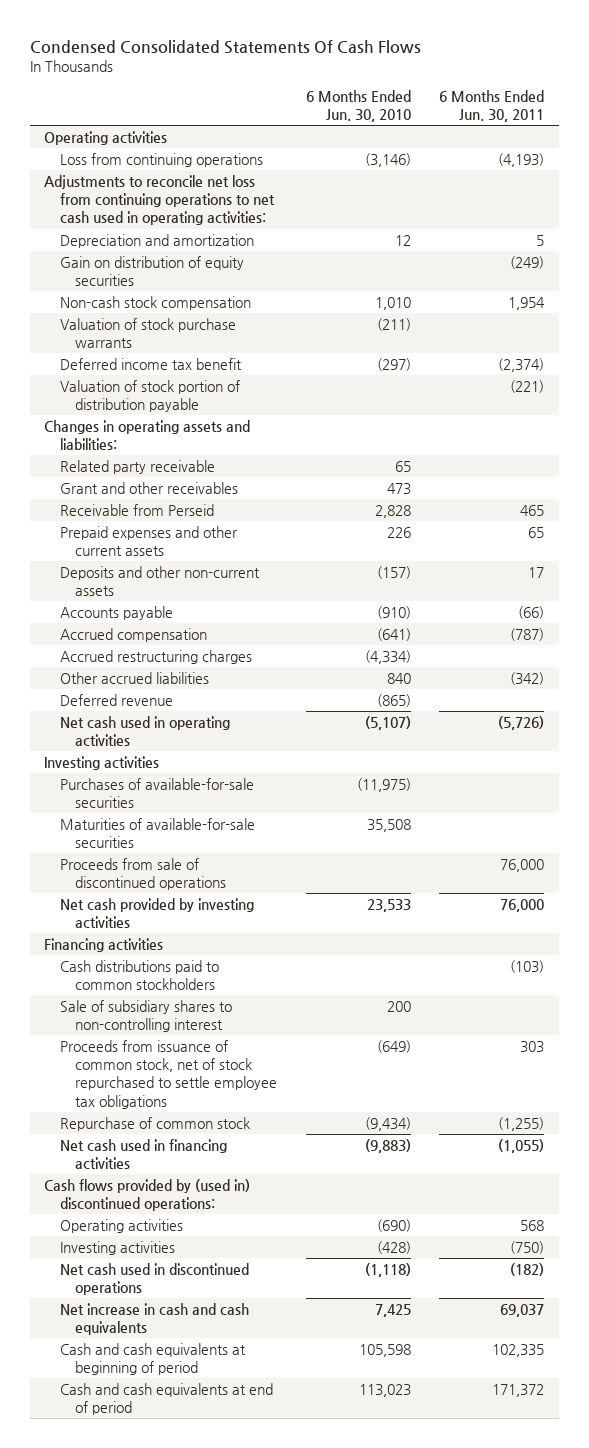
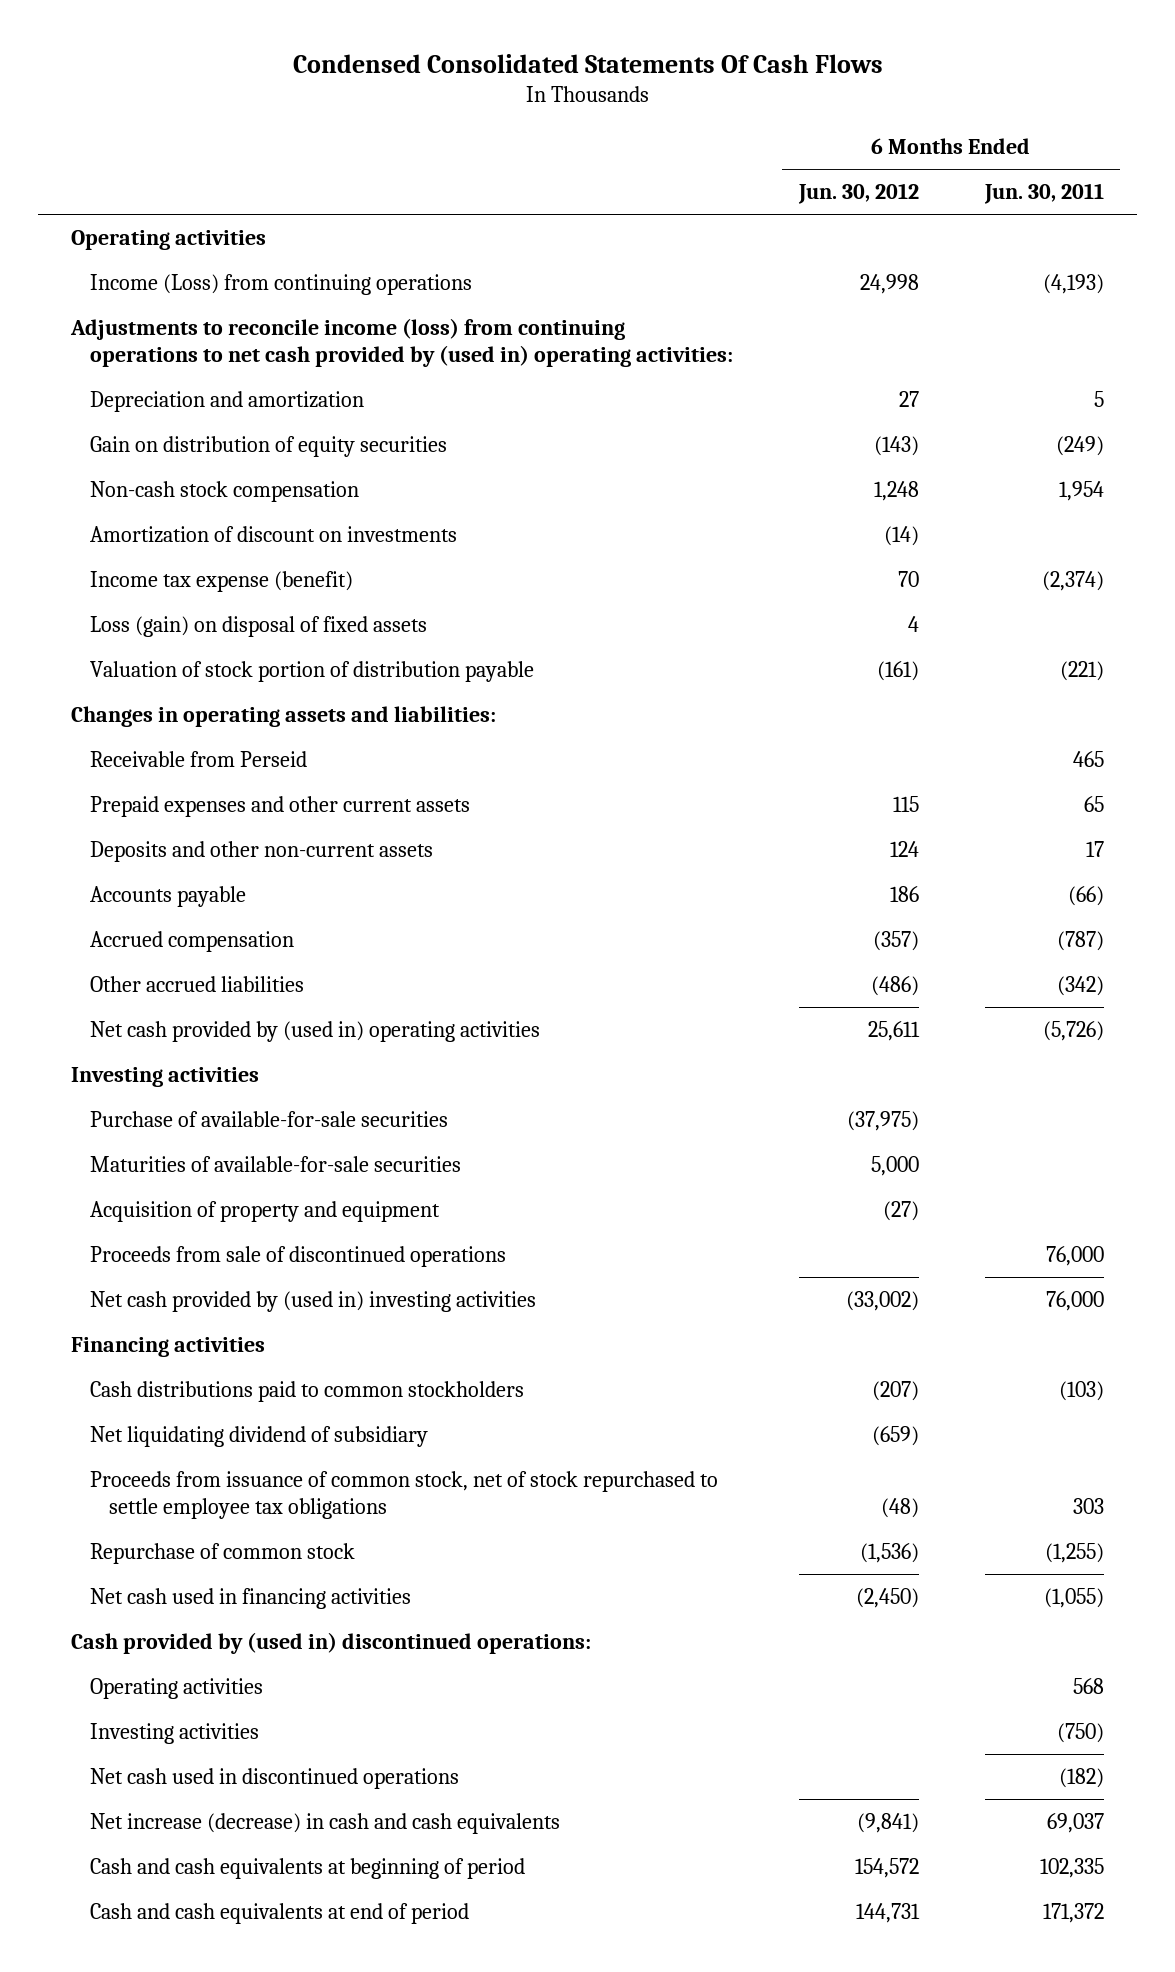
- | 6 Months Ended Jun. 30, 2010 | 6 Months Ended Jun. 30, 2011
+ | 6 Months Ended Jun. 30, 2012 | 6 Months Ended Jun. 30, 2011
- Loss from continuing operations | (3,146) | (4,193)
- Adjustments to reconcile net loss from continuing operations to net cash used in operating activities:
+ Income (Loss) from continuing operations | 24,998 | (4,193)
+ Adjustments to reconcile income (loss) from continuing operations to net cash provided by (used in) operating activities:
- Valuation of stock purchase warrants | (211) |
- Deferred income tax benefit | (297) | (2,374)
+ Amortization of discount on investments | (14) |
+ Income tax expense (benefit) | 70 | (2,374)
+ Loss (gain) on disposal of fixed assets | 4 |
- Related party receivable | 65 |
- Grant and other receivables | 473 |
- Accrued restructuring charges | (4,334) |
- Deferred revenue | (865) |
- Net cash used in operating activities | (5,107) | (5,726)
+ Net cash provided by (used in) operating activities | 25,611 | (5,726)
- Purchases of available-for-sale securities | (11,975) |
+ Purchase of available-for-sale securities | (37,975) |
+ Acquisition of property and equipment | (27) |
- Net cash provided by investing activities | 23,533 | 76,000
+ Net cash provided by (used in) investing activities | (33,002) | 76,000
- Sale of subsidiary shares to non-controlling interest | 200 |
+ Net liquidating dividend of subsidiary | (659) |
- Cash flows provided by (used in) discontinued operations:
+ Cash provided by (used in) discontinued operations:
- Net increase in cash and cash equivalents | 7,425 | 69,037
+ Net increase (decrease) in cash and cash equivalents | (9,841) | 69,037

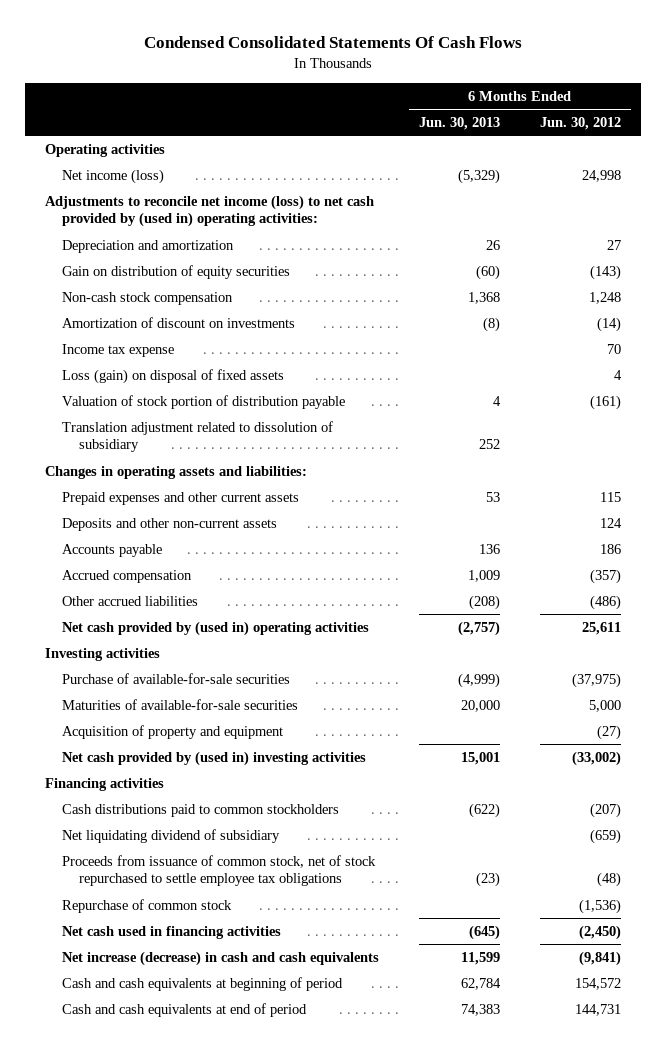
- | 6 Months Ended Jun. 30, 2012 | 6 Months Ended Jun. 30, 2011
+ | 6 Months Ended Jun. 30, 2013 | 6 Months Ended Jun. 30, 2012
- Income (Loss) from continuing operations | 24,998 | (4,193)
- Adjustments to reconcile income (loss) from continuing operations to net cash provided by (used in) operating activities:
+ Net income (loss) | (5,329) | 24,998
+ Adjustments to reconcile net income (loss) to net cash provided by (used in) operating activities:
- Income tax expense (benefit) | 70 | (2,374)
+ Income tax expense | | 70
+ Translation adjustment related to dissolution of subsidiary | 252 |
- Receivable from Perseid | | 465
- Proceeds from sale of discontinued operations | | 76,000
- Cash provided by (used in) discontinued operations:
- Operating activities | | 568
- Investing activities | | (750)
- Net cash used in discontinued operations | | (182)

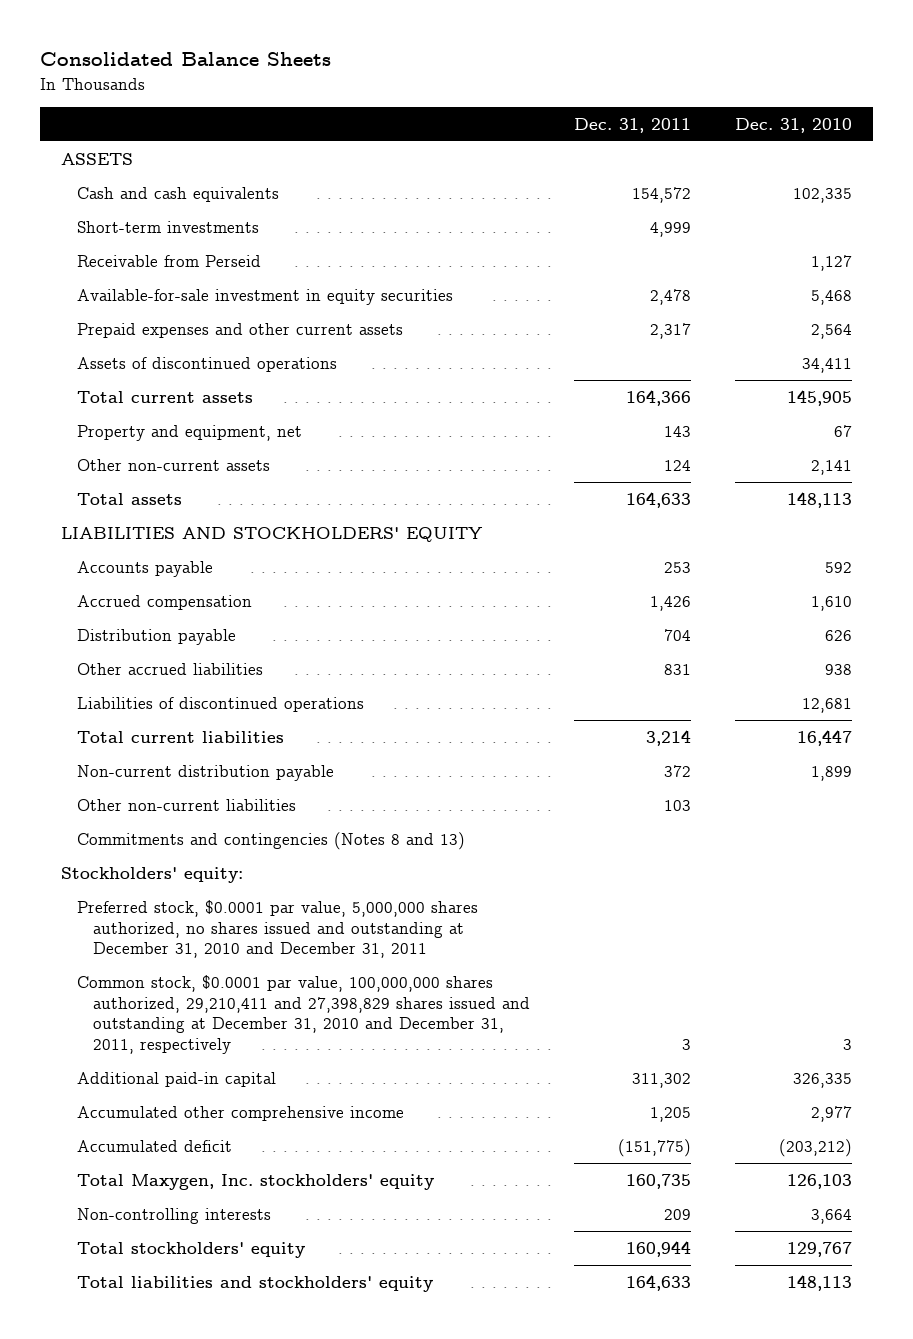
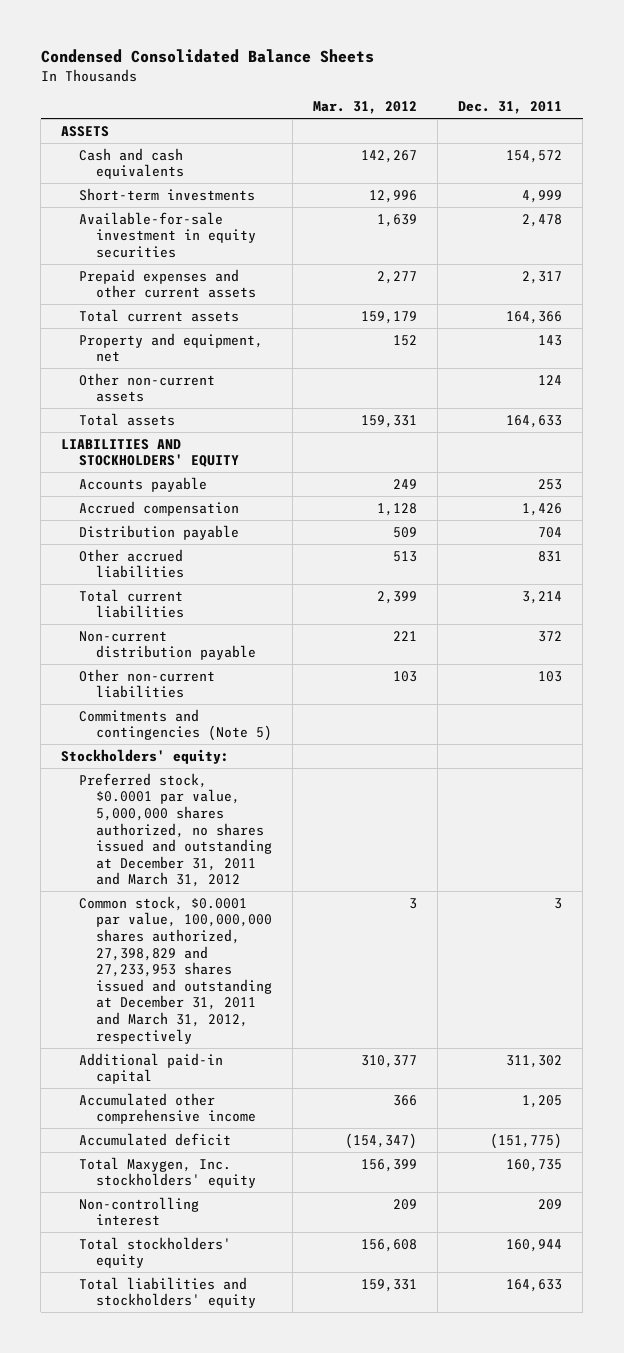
- Consolidated Balance Sheets
+ Condensed Consolidated Balance Sheets
- | Dec. 31, 2011 | Dec. 31, 2010
+ | Mar. 31, 2012 | Dec. 31, 2011
- Receivable from Perseid | | 1,127
- Assets of discontinued operations | | 34,411
- Liabilities of discontinued operations | | 12,681
- Commitments and contingencies (Notes 8 and 13)
+ Commitments and contingencies (Note 5)
- Preferred stock, $0.0001 par value, 5,000,000 shares authorized, no shares issued and outstanding at December 31, 2010 and December 31, 2011
- Common stock, $0.0001 par value, 100,000,000 shares authorized, 29,210,411 and 27,398,829 shares issued and outstanding at December 31, 2010 and December 31, 2011, respectively | 3 | 3
+ Preferred stock, $0.0001 par value, 5,000,000 shares authorized, no shares issued and outstanding at December 31, 2011 and March 31, 2012
+ Common stock, $0.0001 par value, 100,000,000 shares authorized, 27,398,829 and 27,233,953 shares issued and outstanding at December 31, 2011 and March 31, 2012, respectively | 3 | 3
- Non-controlling interests | 209 | 3,664
+ Non-controlling interest | 209 | 209

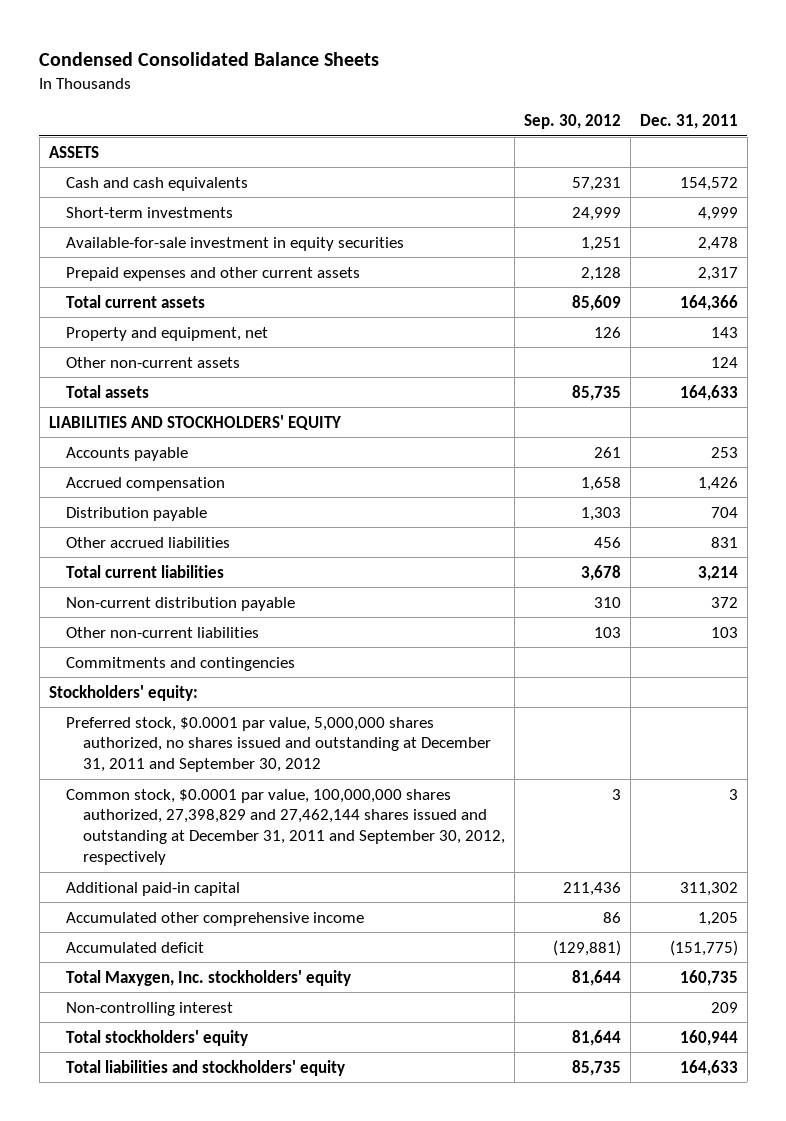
- | Mar. 31, 2012 | Dec. 31, 2011
+ | Sep. 30, 2012 | Dec. 31, 2011
- Commitments and contingencies (Note 5)
+ Commitments and contingencies
- Preferred stock, $0.0001 par value, 5,000,000 shares authorized, no shares issued and outstanding at December 31, 2011 and March 31, 2012
- Common stock, $0.0001 par value, 100,000,000 shares authorized, 27,398,829 and 27,233,953 shares issued and outstanding at December 31, 2011 and March 31, 2012, respectively | 3 | 3
+ Preferred stock, $0.0001 par value, 5,000,000 shares authorized, no shares issued and outstanding at December 31, 2011 and September 30, 2012
+ Common stock, $0.0001 par value, 100,000,000 shares authorized, 27,398,829 and 27,462,144 shares issued and outstanding at December 31, 2011 and September 30, 2012, respectively | 3 | 3

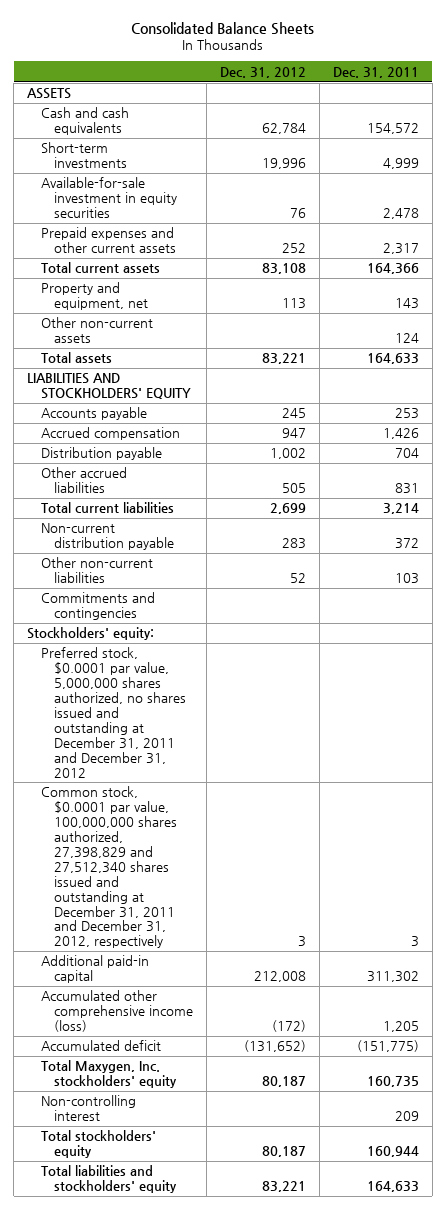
- Condensed Consolidated Balance Sheets
+ Consolidated Balance Sheets
- | Sep. 30, 2012 | Dec. 31, 2011
+ | Dec. 31, 2012 | Dec. 31, 2011
- Preferred stock, $0.0001 par value, 5,000,000 shares authorized, no shares issued and outstanding at December 31, 2011 and September 30, 2012
- Common stock, $0.0001 par value, 100,000,000 shares authorized, 27,398,829 and 27,462,144 shares issued and outstanding at December 31, 2011 and September 30, 2012, respectively | 3 | 3
+ Preferred stock, $0.0001 par value, 5,000,000 shares authorized, no shares issued and outstanding at December 31, 2011 and December 31, 2012
+ Common stock, $0.0001 par value, 100,000,000 shares authorized, 27,398,829 and 27,512,340 shares issued and outstanding at December 31, 2011 and December 31, 2012, respectively | 3 | 3
- Accumulated other comprehensive income | 86 | 1,205
+ Accumulated other comprehensive income (loss) | (172) | 1,205

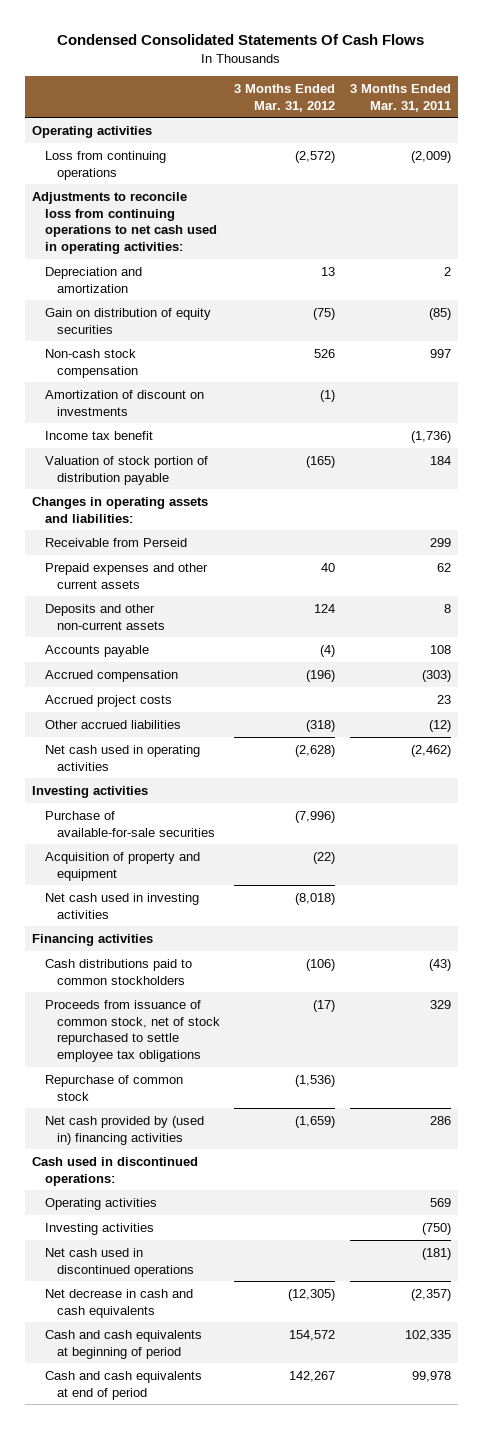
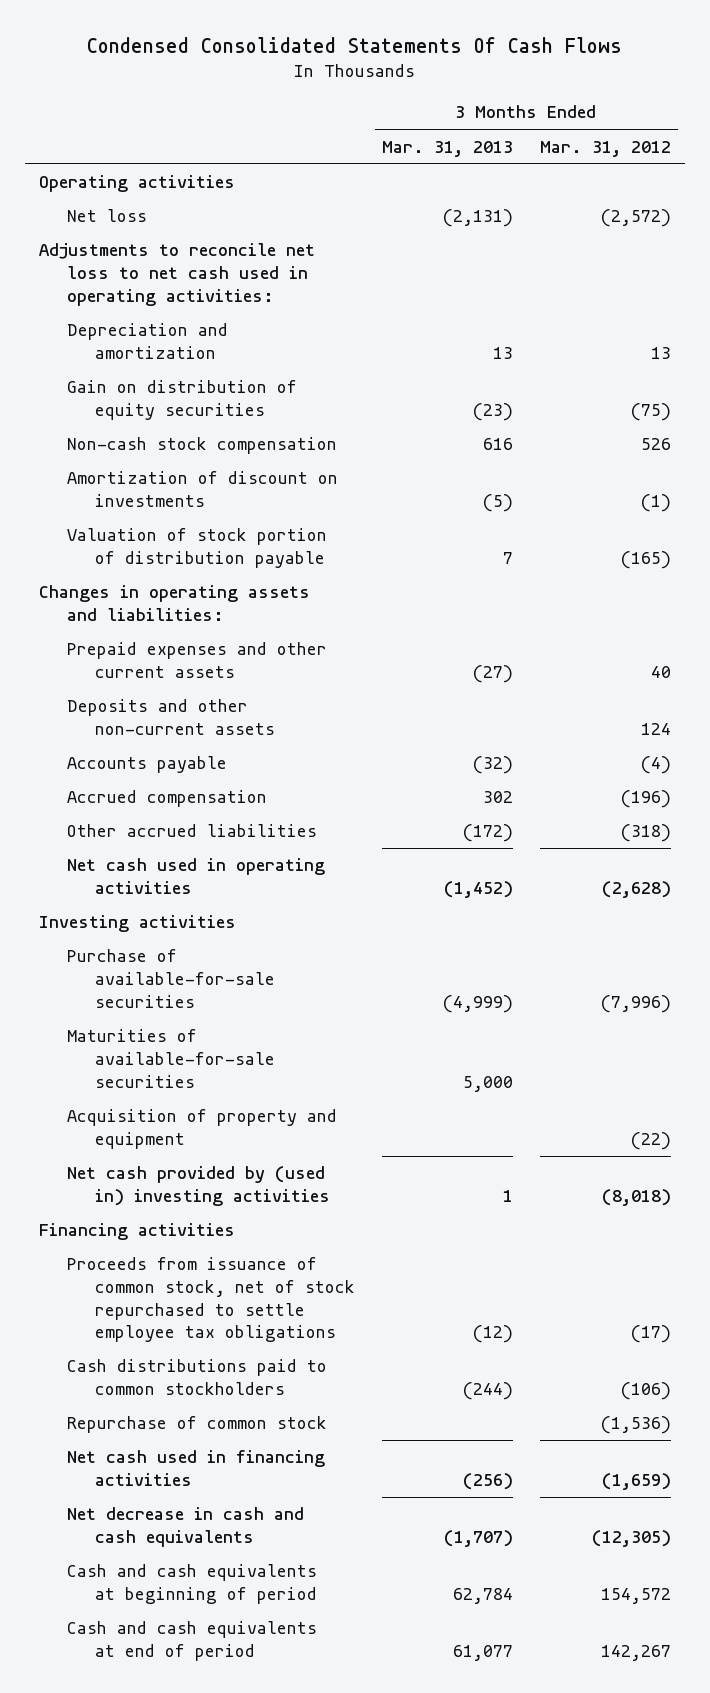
- | 3 Months Ended Mar. 31, 2012 | 3 Months Ended Mar. 31, 2011
+ | 3 Months Ended Mar. 31, 2013 | 3 Months Ended Mar. 31, 2012
- Loss from continuing operations | (2,572) | (2,009)
- Adjustments to reconcile loss from continuing operations to net cash used in operating activities:
+ Net loss | (2,131) | (2,572)
+ Adjustments to reconcile net loss to net cash used in operating activities:
- Income tax benefit | | (1,736)
- Receivable from Perseid | | 299
- Accrued project costs | | 23
+ Maturities of available-for-sale securities | 5,000 |
- Net cash used in investing activities | (8,018) |
+ Net cash provided by (used in) investing activities | 1 | (8,018)
moved down: Cash distributions paid to common stockholders | (244) | (106)
- Net cash provided by (used in) financing activities | (1,659) | 286
- Cash used in discontinued operations:
- Operating activities | | 569
- Investing activities | | (750)
- Net cash used in discontinued operations | | (181)
+ Net cash used in financing activities | (256) | (1,659)

